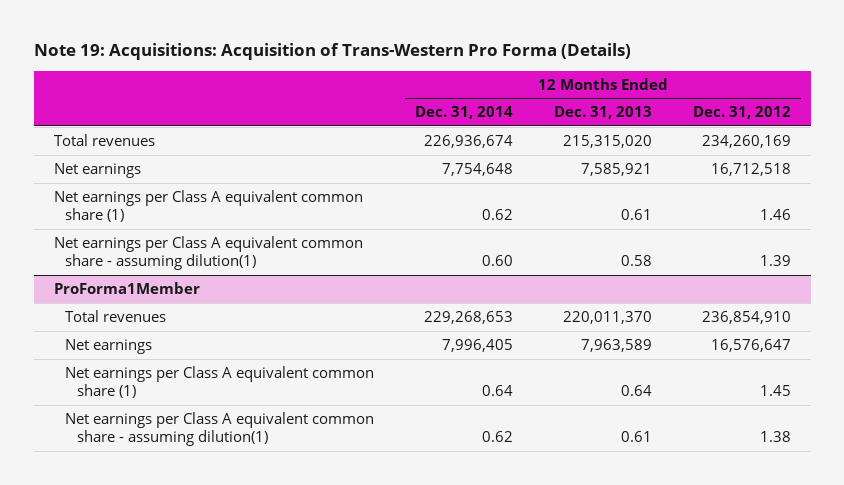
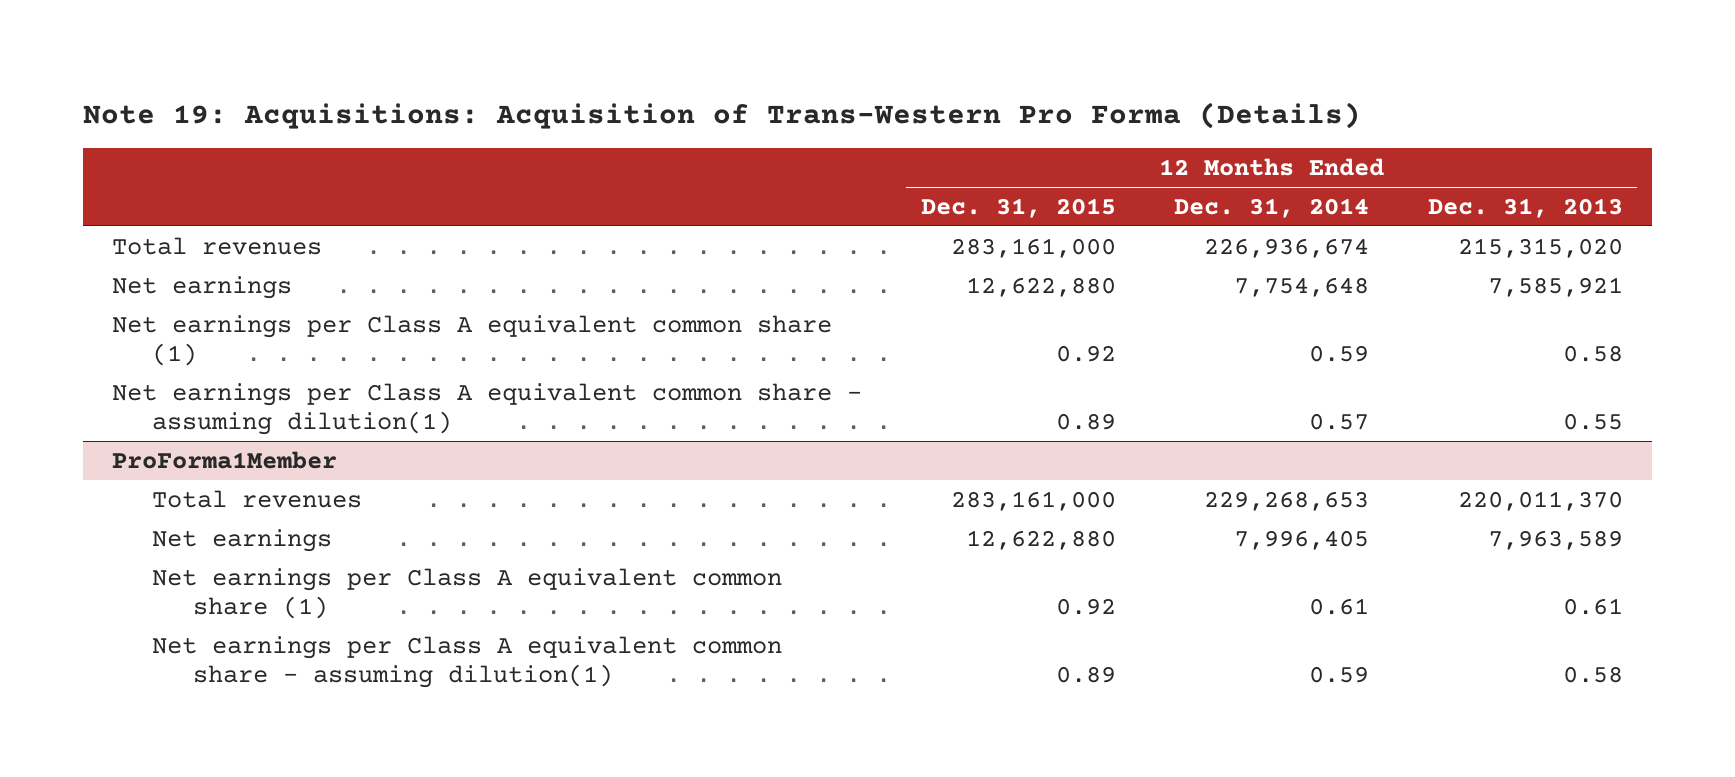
- | 12 Months Ended Dec. 31, 2014 | 12 Months Ended Dec. 31, 2013 | 12 Months Ended Dec. 31, 2012
+ | 12 Months Ended Dec. 31, 2015 | 12 Months Ended Dec. 31, 2014 | 12 Months Ended Dec. 31, 2013
- Net earnings per Class A equivalent common share (1) | 0.62 | 0.61 | 1.46
- Net earnings per Class A equivalent common share - assuming dilution(1) | 0.60 | 0.58 | 1.39
+ Net earnings per Class A equivalent common share (1) | 0.92 | 0.59 | 0.58
+ Net earnings per Class A equivalent common share - assuming dilution(1) | 0.89 | 0.57 | 0.55
@ ProForma1Member
- Net earnings per Class A equivalent common share (1) | 0.64 | 0.64 | 1.45
- Net earnings per Class A equivalent common share - assuming dilution(1) | 0.62 | 0.61 | 1.38
+ Net earnings per Class A equivalent common share (1) | 0.92 | 0.61 | 0.61
+ Net earnings per Class A equivalent common share - assuming dilution(1) | 0.89 | 0.59 | 0.58

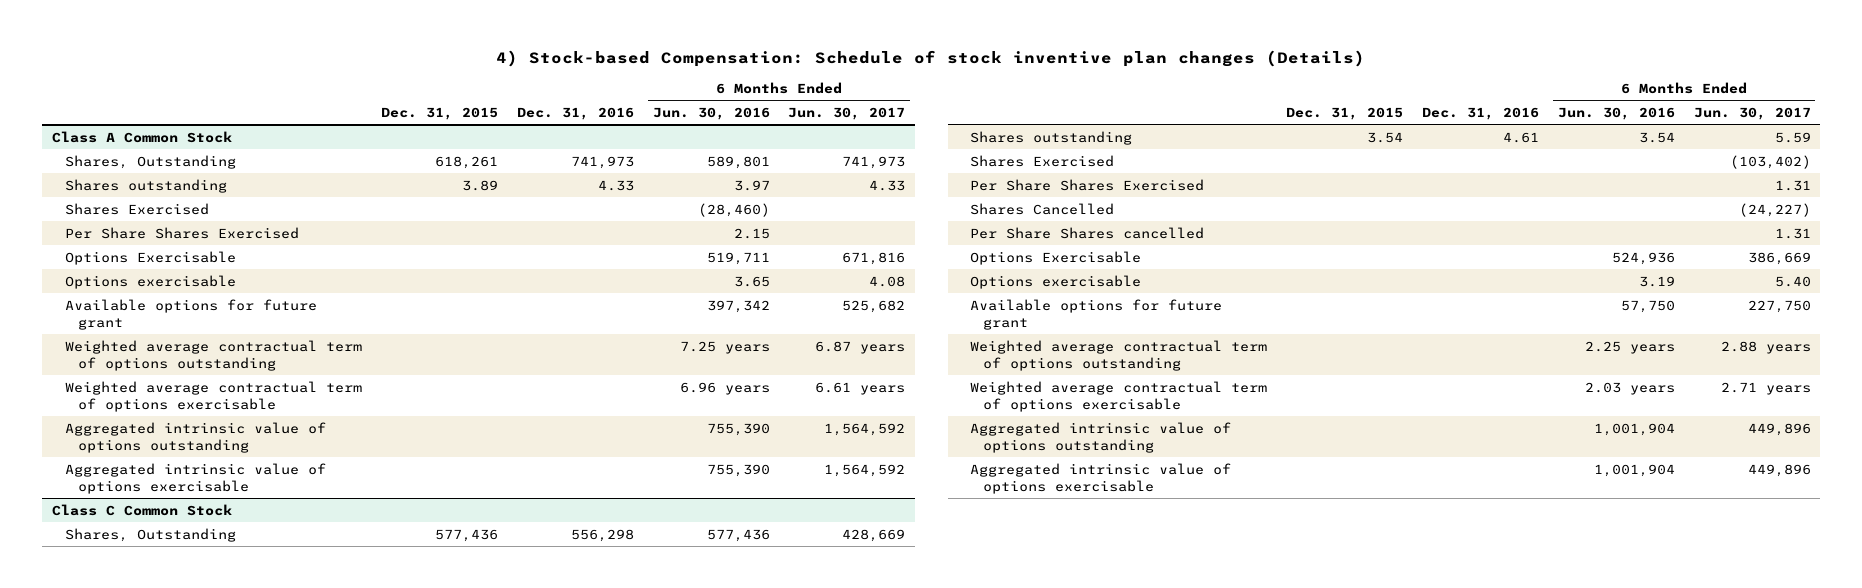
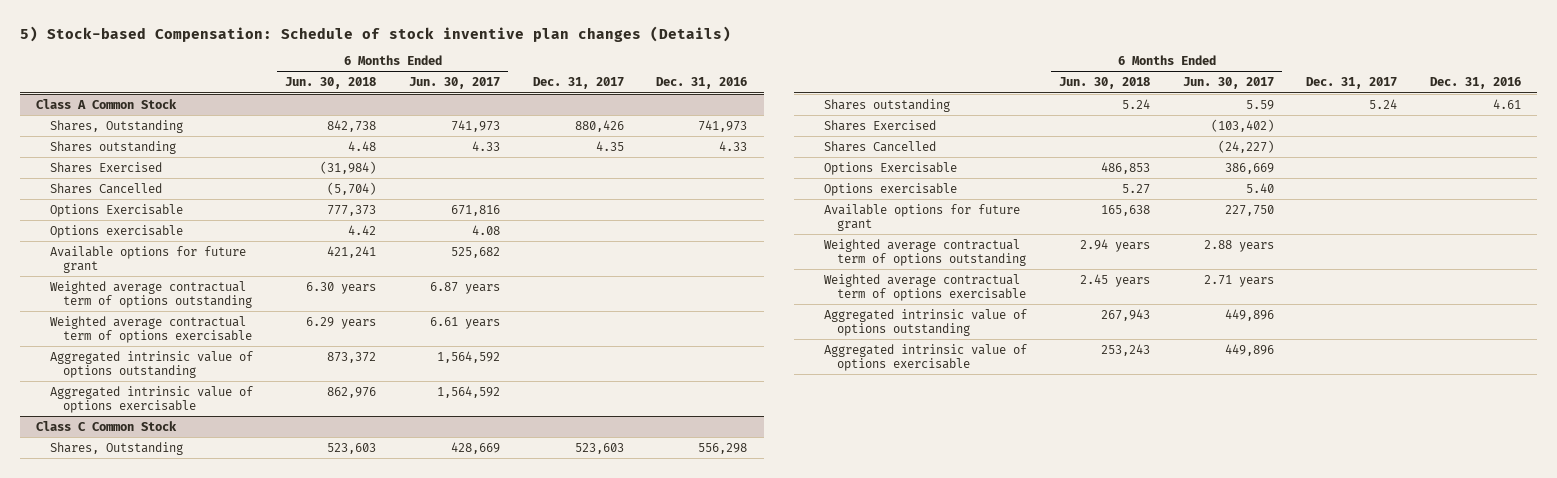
- 4) Stock-based Compensation: Schedule of stock inventive plan changes (Details)
+ 5) Stock-based Compensation: Schedule of stock inventive plan changes (Details)
- | Dec. 31, 2015 | Dec. 31, 2016 | 6 Months Ended Jun. 30, 2016 | 6 Months Ended Jun. 30, 2017
+ | 6 Months Ended Jun. 30, 2018 | 6 Months Ended Jun. 30, 2017 | Dec. 31, 2017 | Dec. 31, 2016
@ Class A Common Stock
- Per Share Shares Exercised | | | 2.15 |
+ Shares Cancelled | (5,704) | | |
@ Class C Common Stock
- Per Share Shares Exercised | | | | 1.31
- Per Share Shares cancelled | | | | 1.31

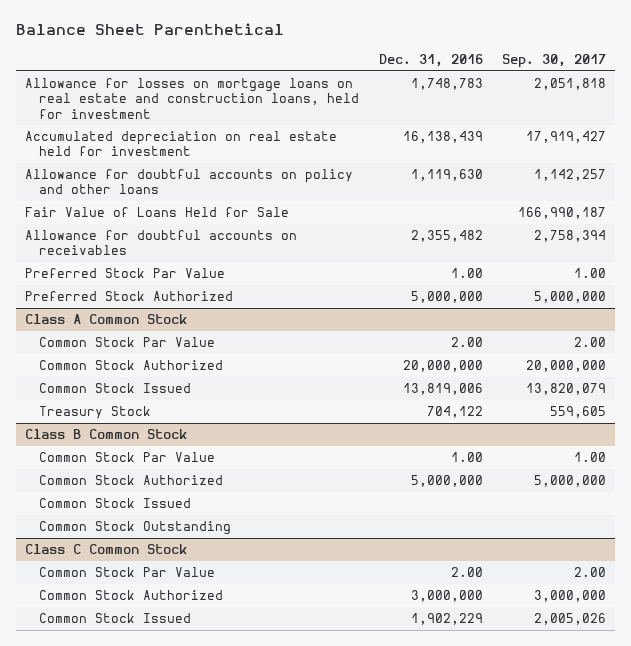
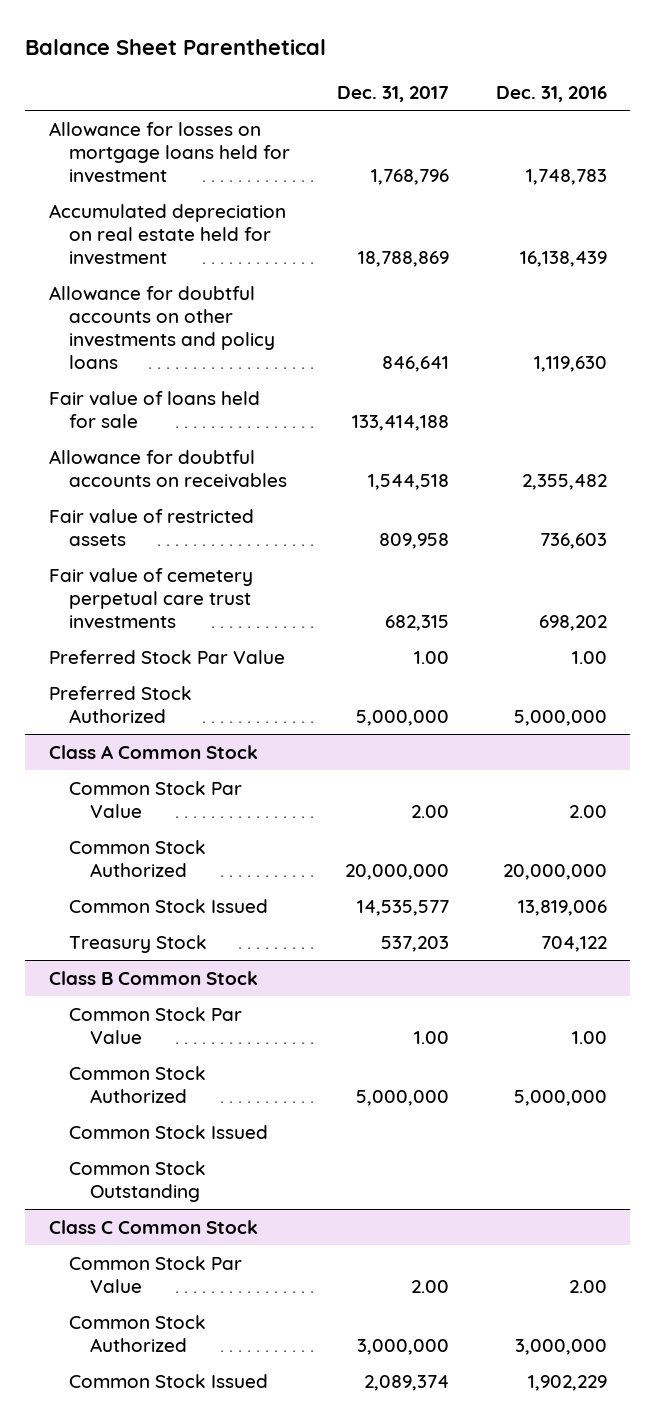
- | Dec. 31, 2016 | Sep. 30, 2017
+ | Dec. 31, 2017 | Dec. 31, 2016
- Allowance for losses on mortgage loans on real estate and construction loans, held for investment | 1,748,783 | 2,051,818
+ Allowance for losses on mortgage loans held for investment | 1,768,796 | 1,748,783
- Allowance for doubtful accounts on policy and other loans | 1,119,630 | 1,142,257
- Fair Value of Loans Held for Sale | | 166,990,187
+ Allowance for doubtful accounts on other investments and policy loans | 846,641 | 1,119,630
+ Fair value of loans held for sale | 133,414,188 |
+ Fair value of restricted assets | 809,958 | 736,603
+ Fair value of cemetery perpetual care trust investments | 682,315 | 698,202

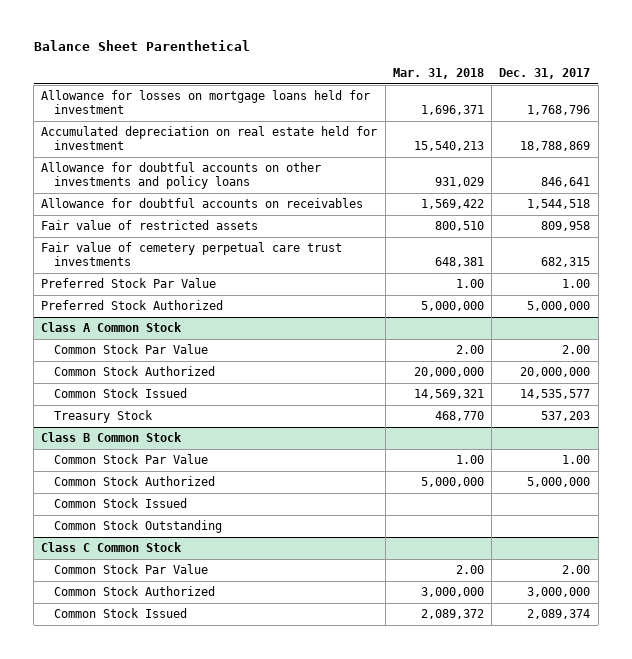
- | Dec. 31, 2017 | Dec. 31, 2016
+ | Mar. 31, 2018 | Dec. 31, 2017
- Fair value of loans held for sale | 133,414,188 |

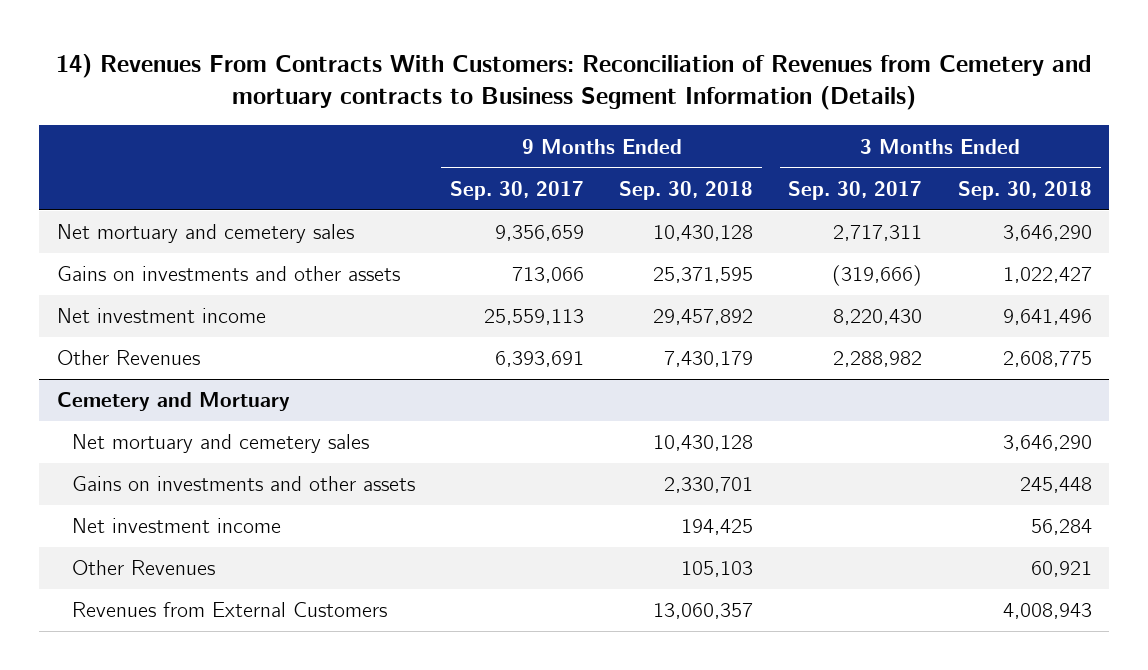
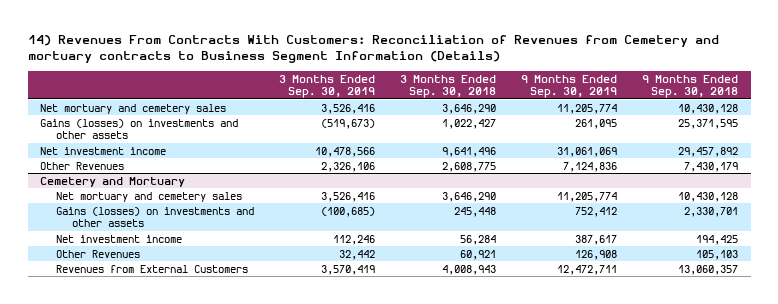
- | 9 Months Ended Sep. 30, 2017 | 9 Months Ended Sep. 30, 2018 | 3 Months Ended Sep. 30, 2017 | 3 Months Ended Sep. 30, 2018
+ | 3 Months Ended Sep. 30, 2019 | 3 Months Ended Sep. 30, 2018 | 9 Months Ended Sep. 30, 2019 | 9 Months Ended Sep. 30, 2018
- Gains on investments and other assets | 713,066 | 25,371,595 | (319,666) | 1,022,427
+ Gains (losses) on investments and other assets | (519,673) | 1,022,427 | 261,095 | 25,371,595
@ Cemetery and Mortuary
- Gains on investments and other assets | | 2,330,701 | | 245,448
+ Gains (losses) on investments and other assets | (100,685) | 245,448 | 752,412 | 2,330,701

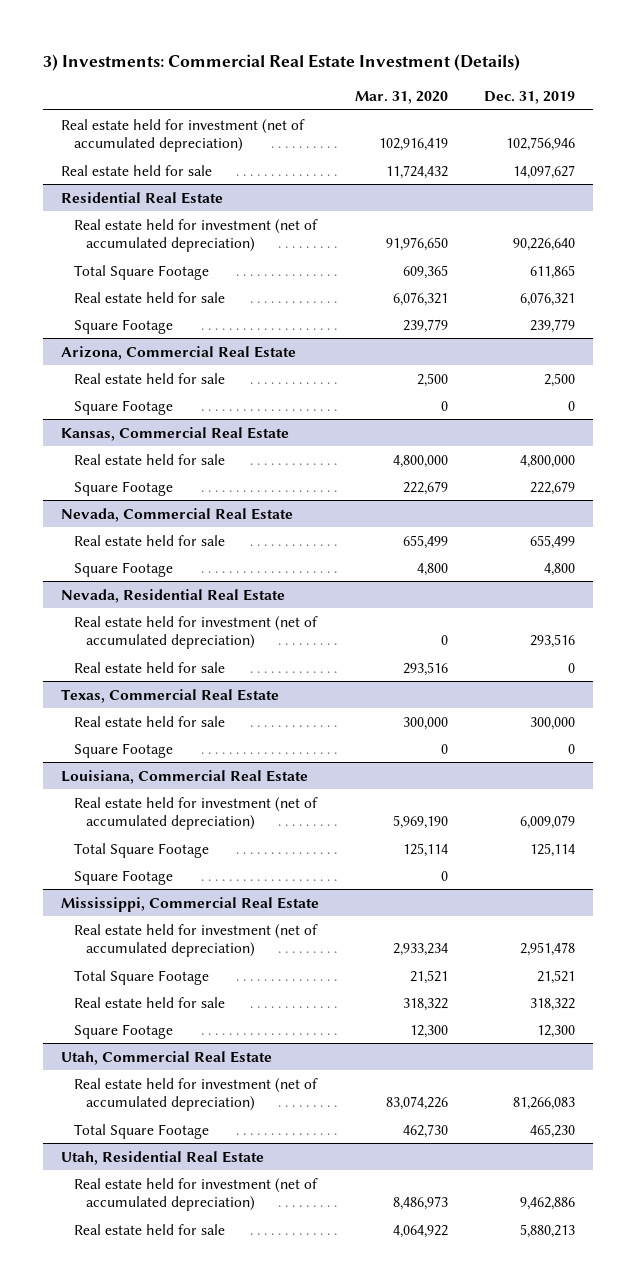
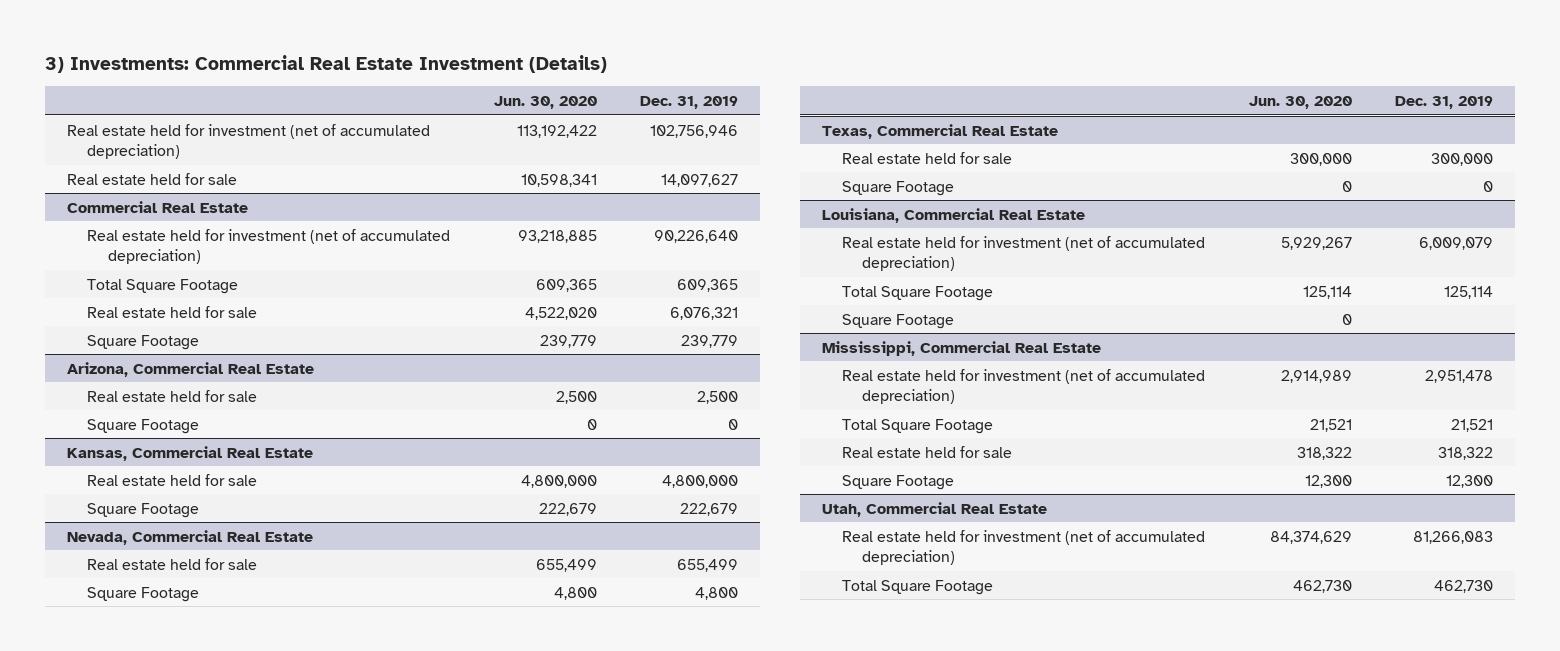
- | Mar. 31, 2020 | Dec. 31, 2019
+ | Jun. 30, 2020 | Dec. 31, 2019
- Residential Real Estate
+ Commercial Real Estate
- Total Square Footage | 609,365 | 611,865
+ Total Square Footage | 609,365 | 609,365
- Nevada, Residential Real Estate
- Real estate held for investment (net of accumulated depreciation) | 0 | 293,516
- Real estate held for sale | 293,516 | 0
@ Utah, Commercial Real Estate
- Total Square Footage | 462,730 | 465,230
- Utah, Residential Real Estate
- Real estate held for investment (net of accumulated depreciation) | 8,486,973 | 9,462,886
- Real estate held for sale | 4,064,922 | 5,880,213
@ Utah, Commercial Real Estate
+ Total Square Footage | 462,730 | 462,730

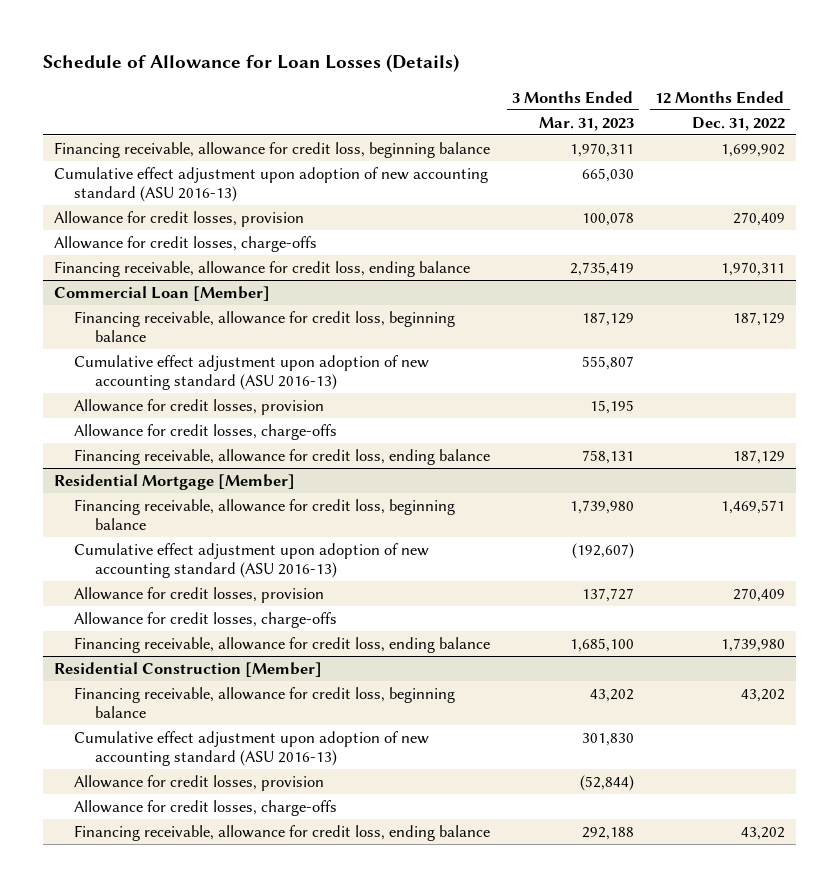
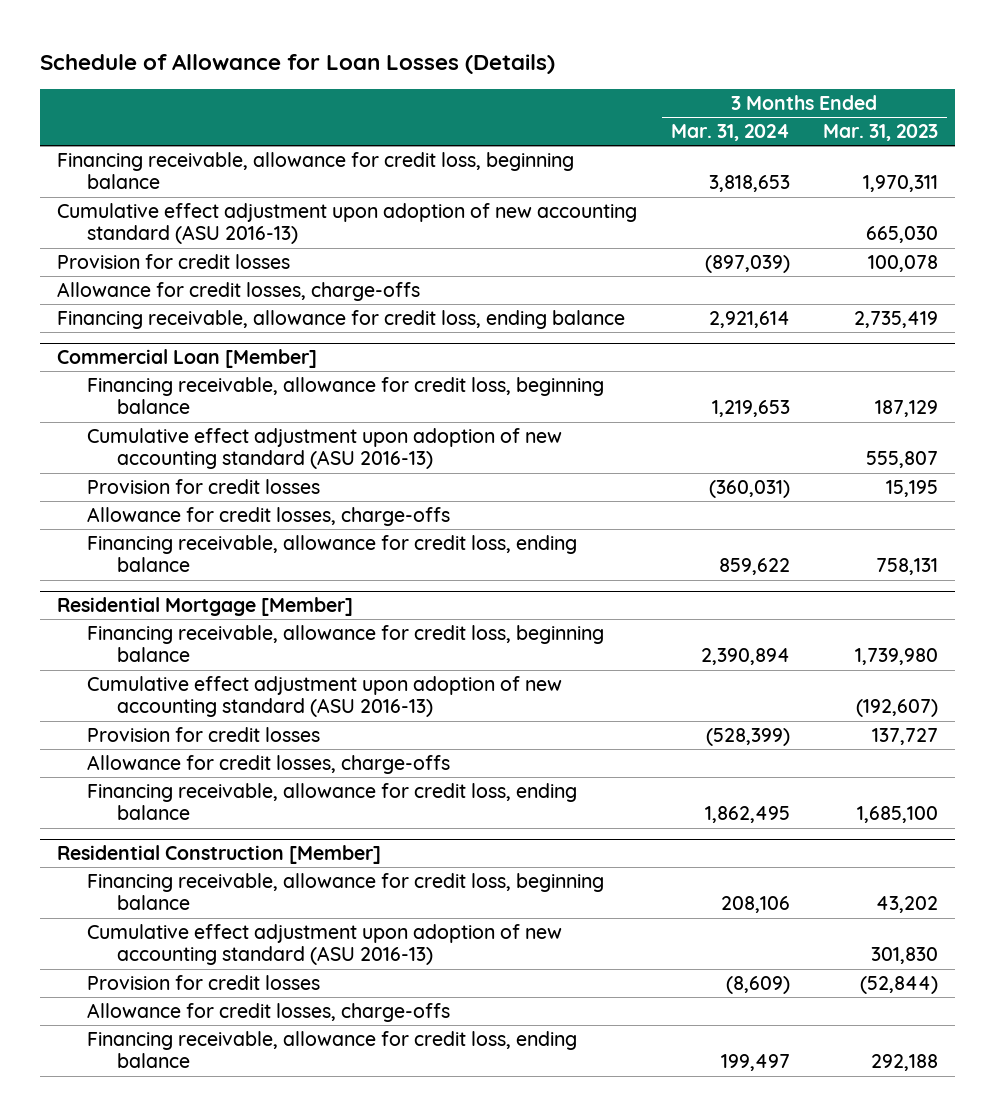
- | 3 Months Ended Mar. 31, 2023 | 12 Months Ended Dec. 31, 2022
+ | 3 Months Ended Mar. 31, 2024 | 3 Months Ended Mar. 31, 2023
- Allowance for credit losses, provision | 100,078 | 270,409
+ Provision for credit losses | (897,039) | 100,078
@ Commercial Loan [Member]
- Allowance for credit losses, provision | 15,195 |
+ Provision for credit losses | (360,031) | 15,195
@ Residential Mortgage [Member]
- Allowance for credit losses, provision | 137,727 | 270,409
+ Provision for credit losses | (528,399) | 137,727
@ Residential Construction [Member]
- Allowance for credit losses, provision | (52,844) |
+ Provision for credit losses | (8,609) | (52,844)

